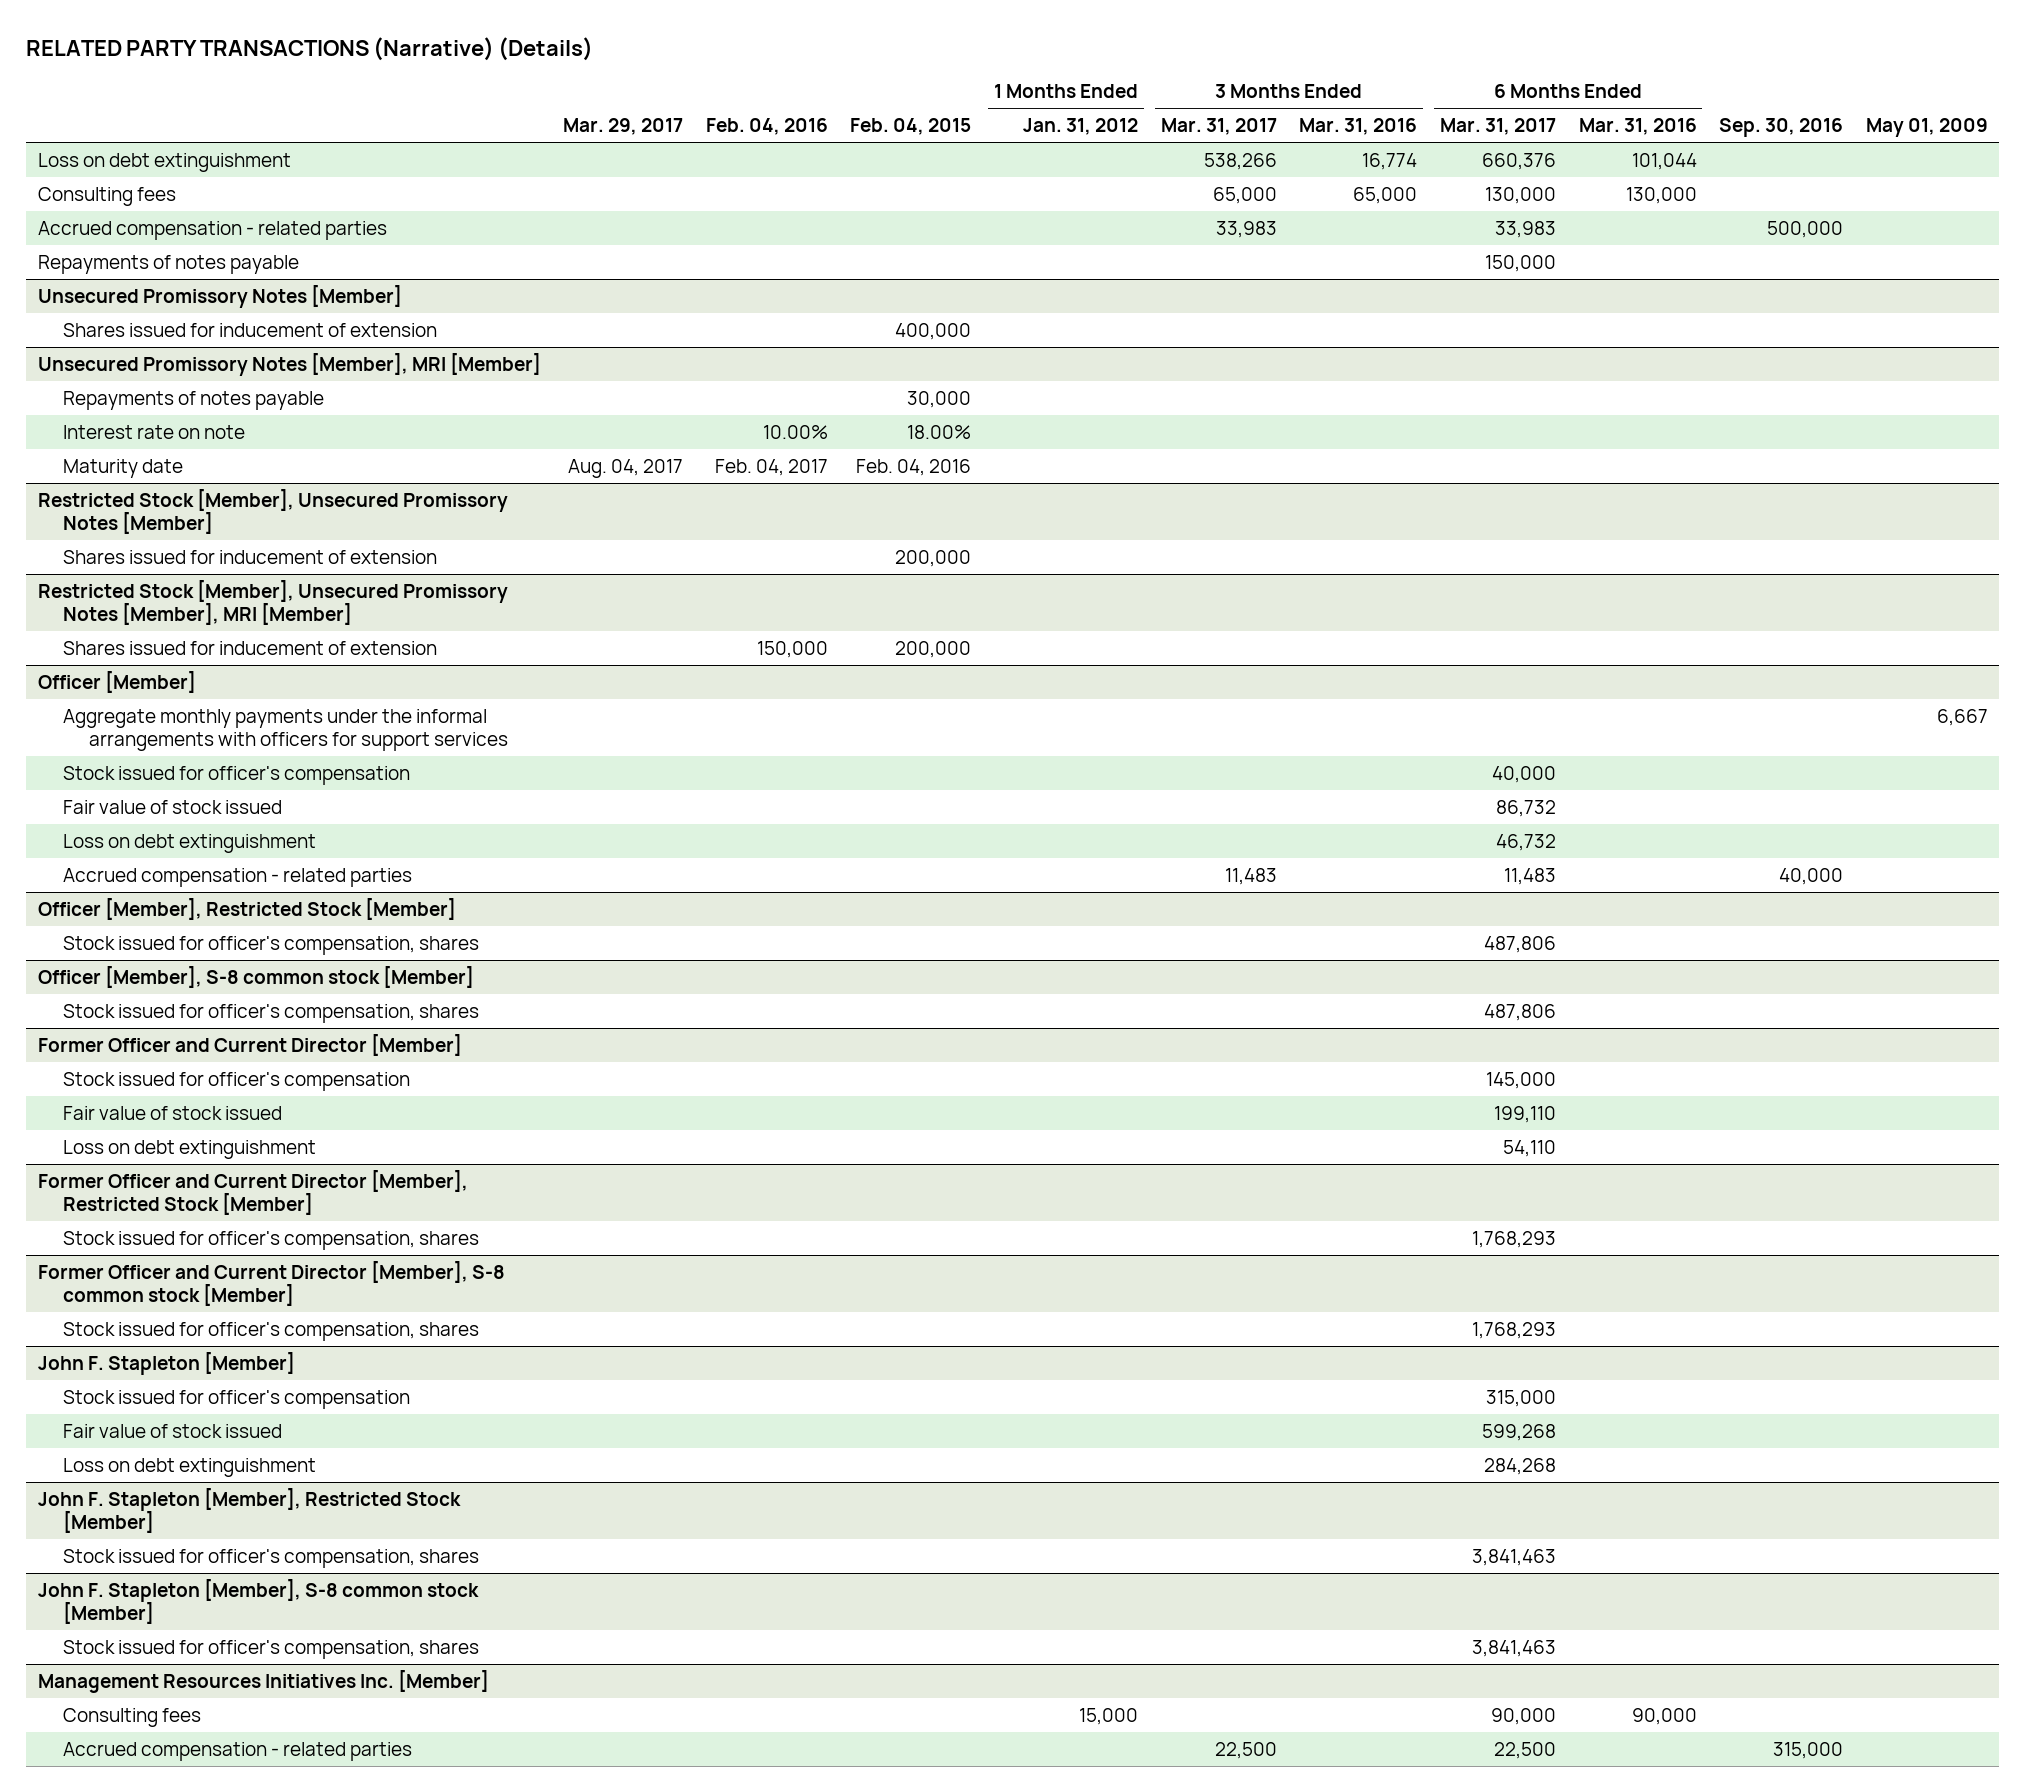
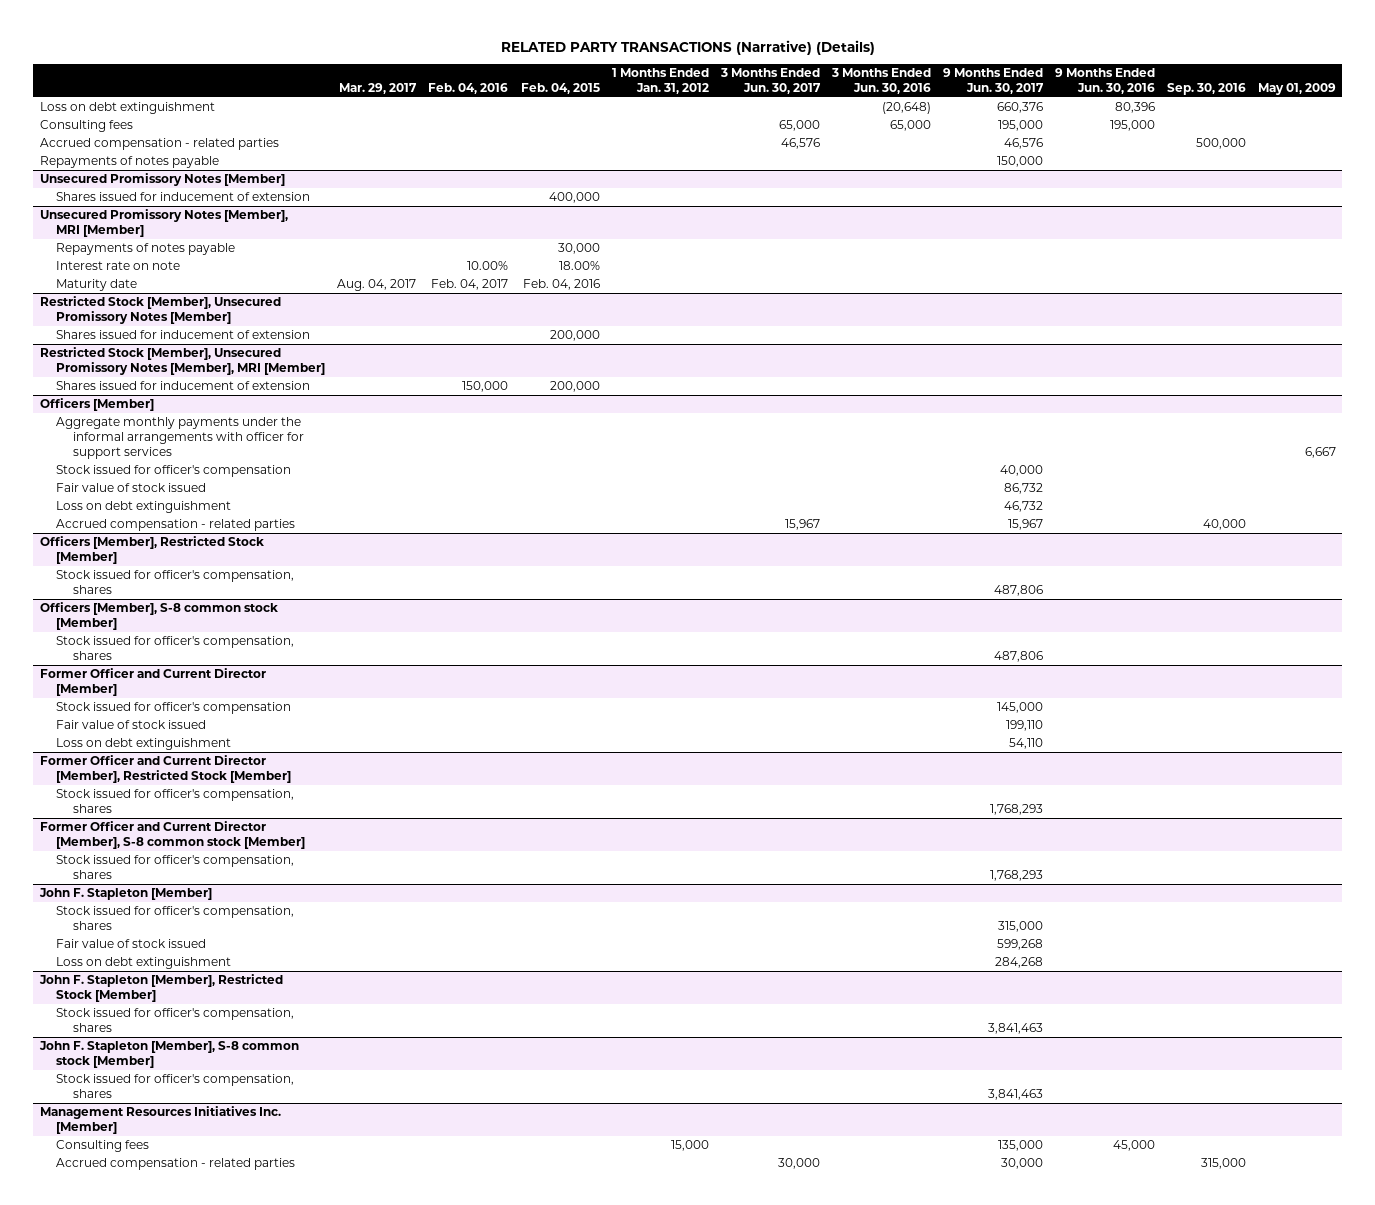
- | Mar. 29, 2017 | Feb. 04, 2016 | Feb. 04, 2015 | 1 Months Ended Jan. 31, 2012 | 3 Months Ended Mar. 31, 2017 | 3 Months Ended Mar. 31, 2016 | 6 Months Ended Mar. 31, 2017 | 6 Months Ended Mar. 31, 2016 | Sep. 30, 2016 | May 01, 2009
+ | Mar. 29, 2017 | Feb. 04, 2016 | Feb. 04, 2015 | 1 Months Ended Jan. 31, 2012 | 3 Months Ended Jun. 30, 2017 | 3 Months Ended Jun. 30, 2016 | 9 Months Ended Jun. 30, 2017 | 9 Months Ended Jun. 30, 2016 | Sep. 30, 2016 | May 01, 2009
- Officer [Member]
- Aggregate monthly payments under the informal arrangements with officers for support services | | | | | | | | | | 6,667
+ Officers [Member]
+ Aggregate monthly payments under the informal arrangements with officer for support services | | | | | | | | | | 6,667
- Officer [Member], Restricted Stock [Member]
+ Officers [Member], Restricted Stock [Member]
- Officer [Member], S-8 common stock [Member]
+ Officers [Member], S-8 common stock [Member]
@ John F. Stapleton [Member]
- Stock issued for officer's compensation | | | | | | | 315,000 | | |
+ Stock issued for officer's compensation, shares | | | | | | | 315,000 | | |

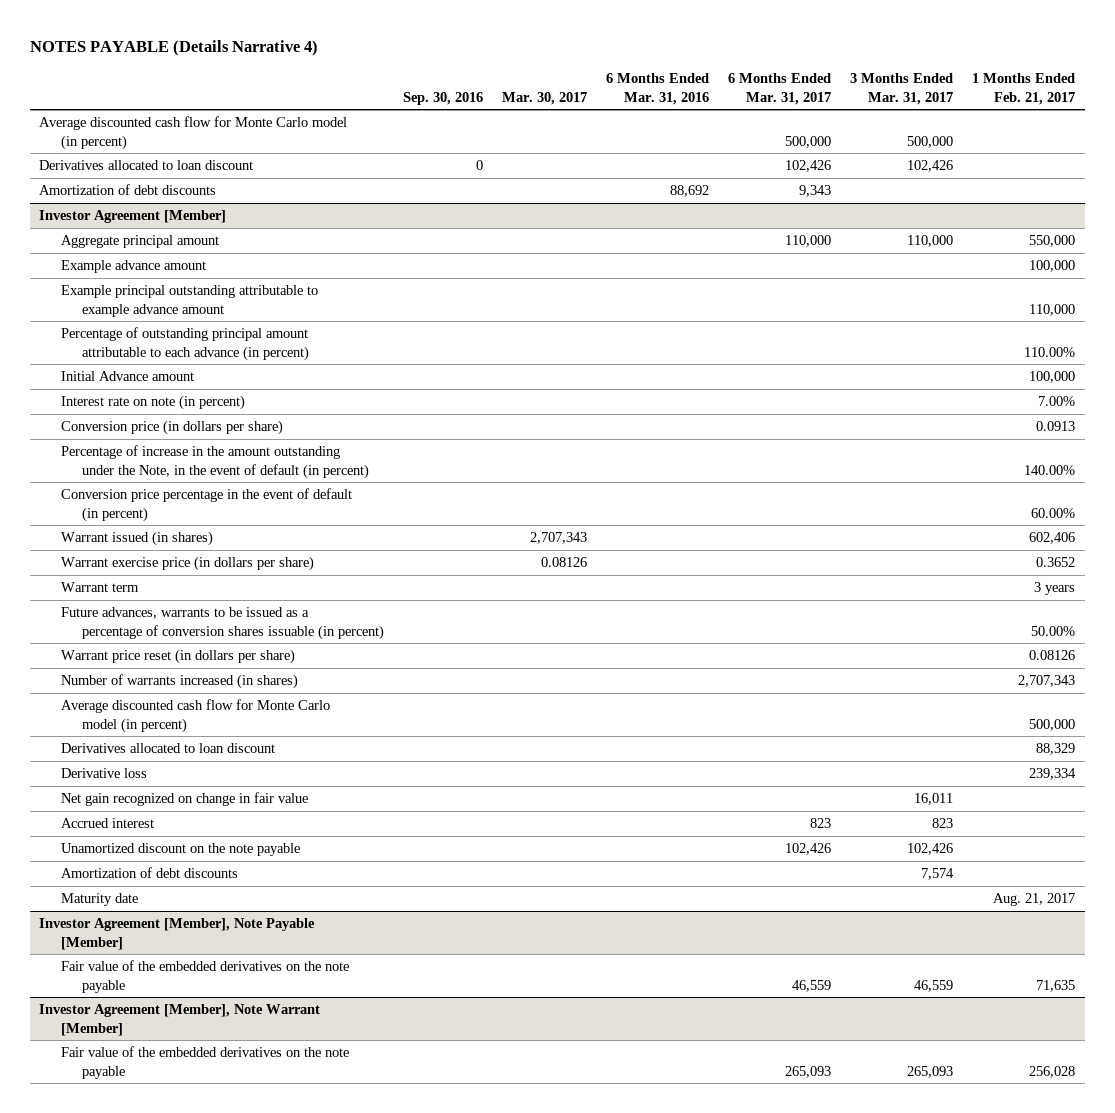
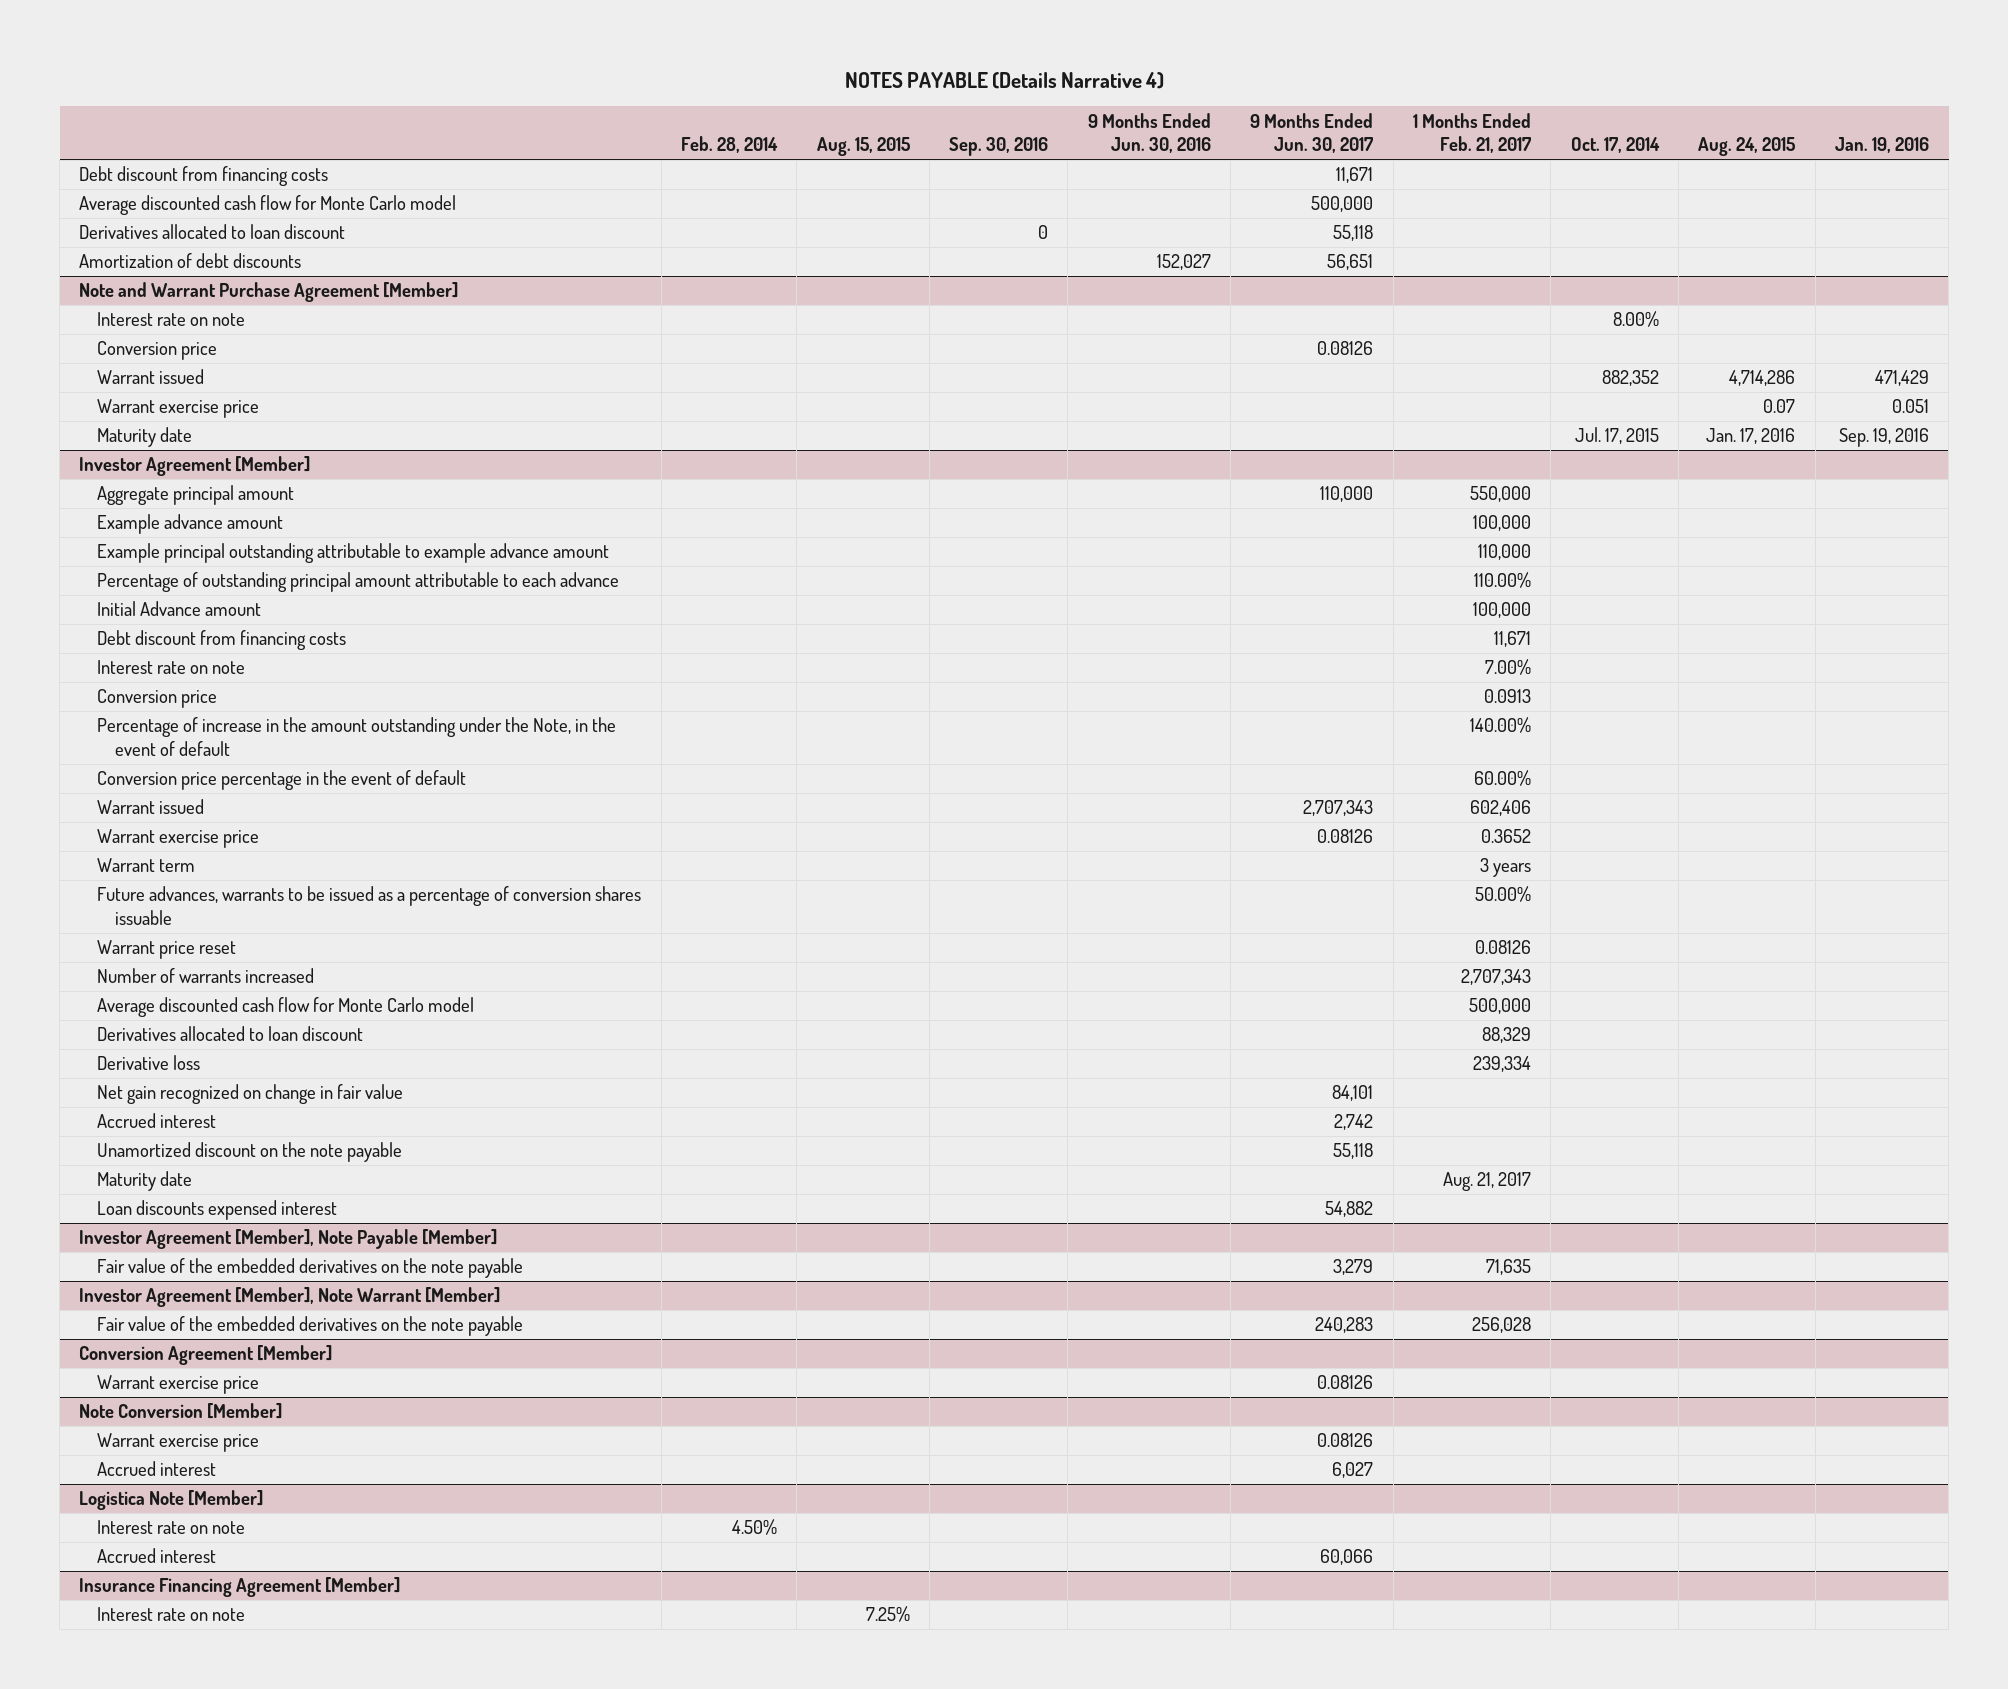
- | Sep. 30, 2016 | Mar. 30, 2017 | 6 Months Ended Mar. 31, 2016 | 6 Months Ended Mar. 31, 2017 | 3 Months Ended Mar. 31, 2017 | 1 Months Ended Feb. 21, 2017
+ | Feb. 28, 2014 | Aug. 15, 2015 | Sep. 30, 2016 | 9 Months Ended Jun. 30, 2016 | 9 Months Ended Jun. 30, 2017 | 1 Months Ended Feb. 21, 2017 | Oct. 17, 2014 | Aug. 24, 2015 | Jan. 19, 2016
- Average discounted cash flow for Monte Carlo model (in percent) | | | | 500,000 | 500,000 |
+ Debt discount from financing costs | | | | | 11,671 | | | |
+ Average discounted cash flow for Monte Carlo model | | | | | 500,000 | | | |
+ Note and Warrant Purchase Agreement [Member]
+ Interest rate on note | | | | | | | 8.00% | |
+ Conversion price | | | | | 0.08126 | | | |
+ Warrant issued | | | | | | | 882,352 | 4,714,286 | 471,429
+ Warrant exercise price | | | | | | | | 0.07 | 0.051
+ Maturity date | | | | | | | Jul. 17, 2015 | Jan. 17, 2016 | Sep. 19, 2016
@ Investor Agreement [Member]
- Percentage of outstanding principal amount attributable to each advance (in percent) | | | | | | 110.00%
+ Percentage of outstanding principal amount attributable to each advance | | | | | | 110.00% | | |
- Interest rate on note (in percent) | | | | | | 7.00%
- Conversion price (in dollars per share) | | | | | | 0.0913
- Percentage of increase in the amount outstanding under the Note, in the event of default (in percent) | | | | | | 140.00%
- Conversion price percentage in the event of default (in percent) | | | | | | 60.00%
- Warrant issued (in shares) | | 2,707,343 | | | | 602,406
- Warrant exercise price (in dollars per share) | | 0.08126 | | | | 0.3652
+ Debt discount from financing costs | | | | | | 11,671 | | |
+ Interest rate on note | | | | | | 7.00% | | |
+ Conversion price | | | | | | 0.0913 | | |
+ Percentage of increase in the amount outstanding under the Note, in the event of default | | | | | | 140.00% | | |
+ Conversion price percentage in the event of default | | | | | | 60.00% | | |
+ Warrant issued | | | | | 2,707,343 | 602,406 | | |
+ Warrant exercise price | | | | | 0.08126 | 0.3652 | | |
- Future advances, warrants to be issued as a percentage of conversion shares issuable (in percent) | | | | | | 50.00%
- Warrant price reset (in dollars per share) | | | | | | 0.08126
- Number of warrants increased (in shares) | | | | | | 2,707,343
- Average discounted cash flow for Monte Carlo model (in percent) | | | | | | 500,000
+ Future advances, warrants to be issued as a percentage of conversion shares issuable | | | | | | 50.00% | | |
+ Warrant price reset | | | | | | 0.08126 | | |
+ Number of warrants increased | | | | | | 2,707,343 | | |
+ Average discounted cash flow for Monte Carlo model | | | | | | 500,000 | | |
- Amortization of debt discounts | | | | | 7,574 |
+ Loan discounts expensed interest | | | | | 54,882 | | | |
+ Conversion Agreement [Member]
+ Warrant exercise price | | | | | 0.08126 | | | |
+ Note Conversion [Member]
+ Warrant exercise price | | | | | 0.08126 | | | |
+ Accrued interest | | | | | 6,027 | | | |
+ Logistica Note [Member]
+ Interest rate on note | 4.50% | | | | | | | |
+ Accrued interest | | | | | 60,066 | | | |
+ Insurance Financing Agreement [Member]
+ Interest rate on note | | 7.25% | | | | | | |

